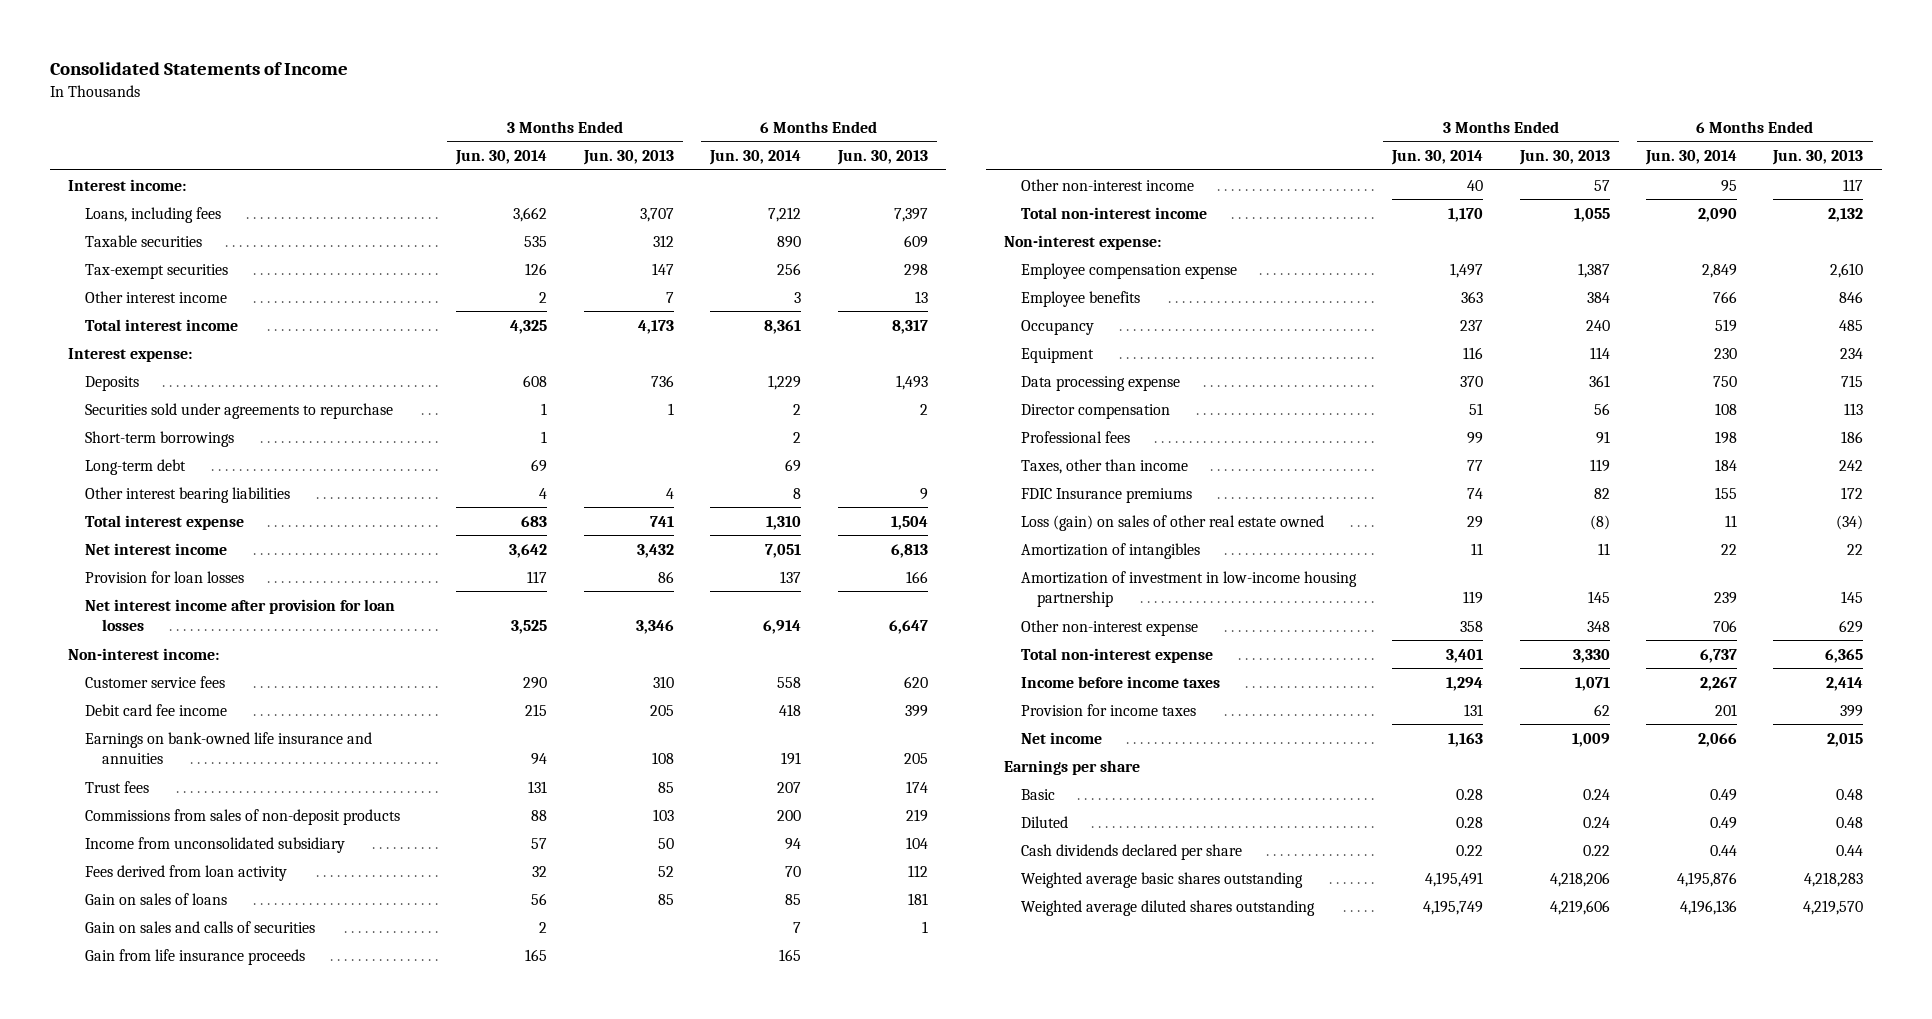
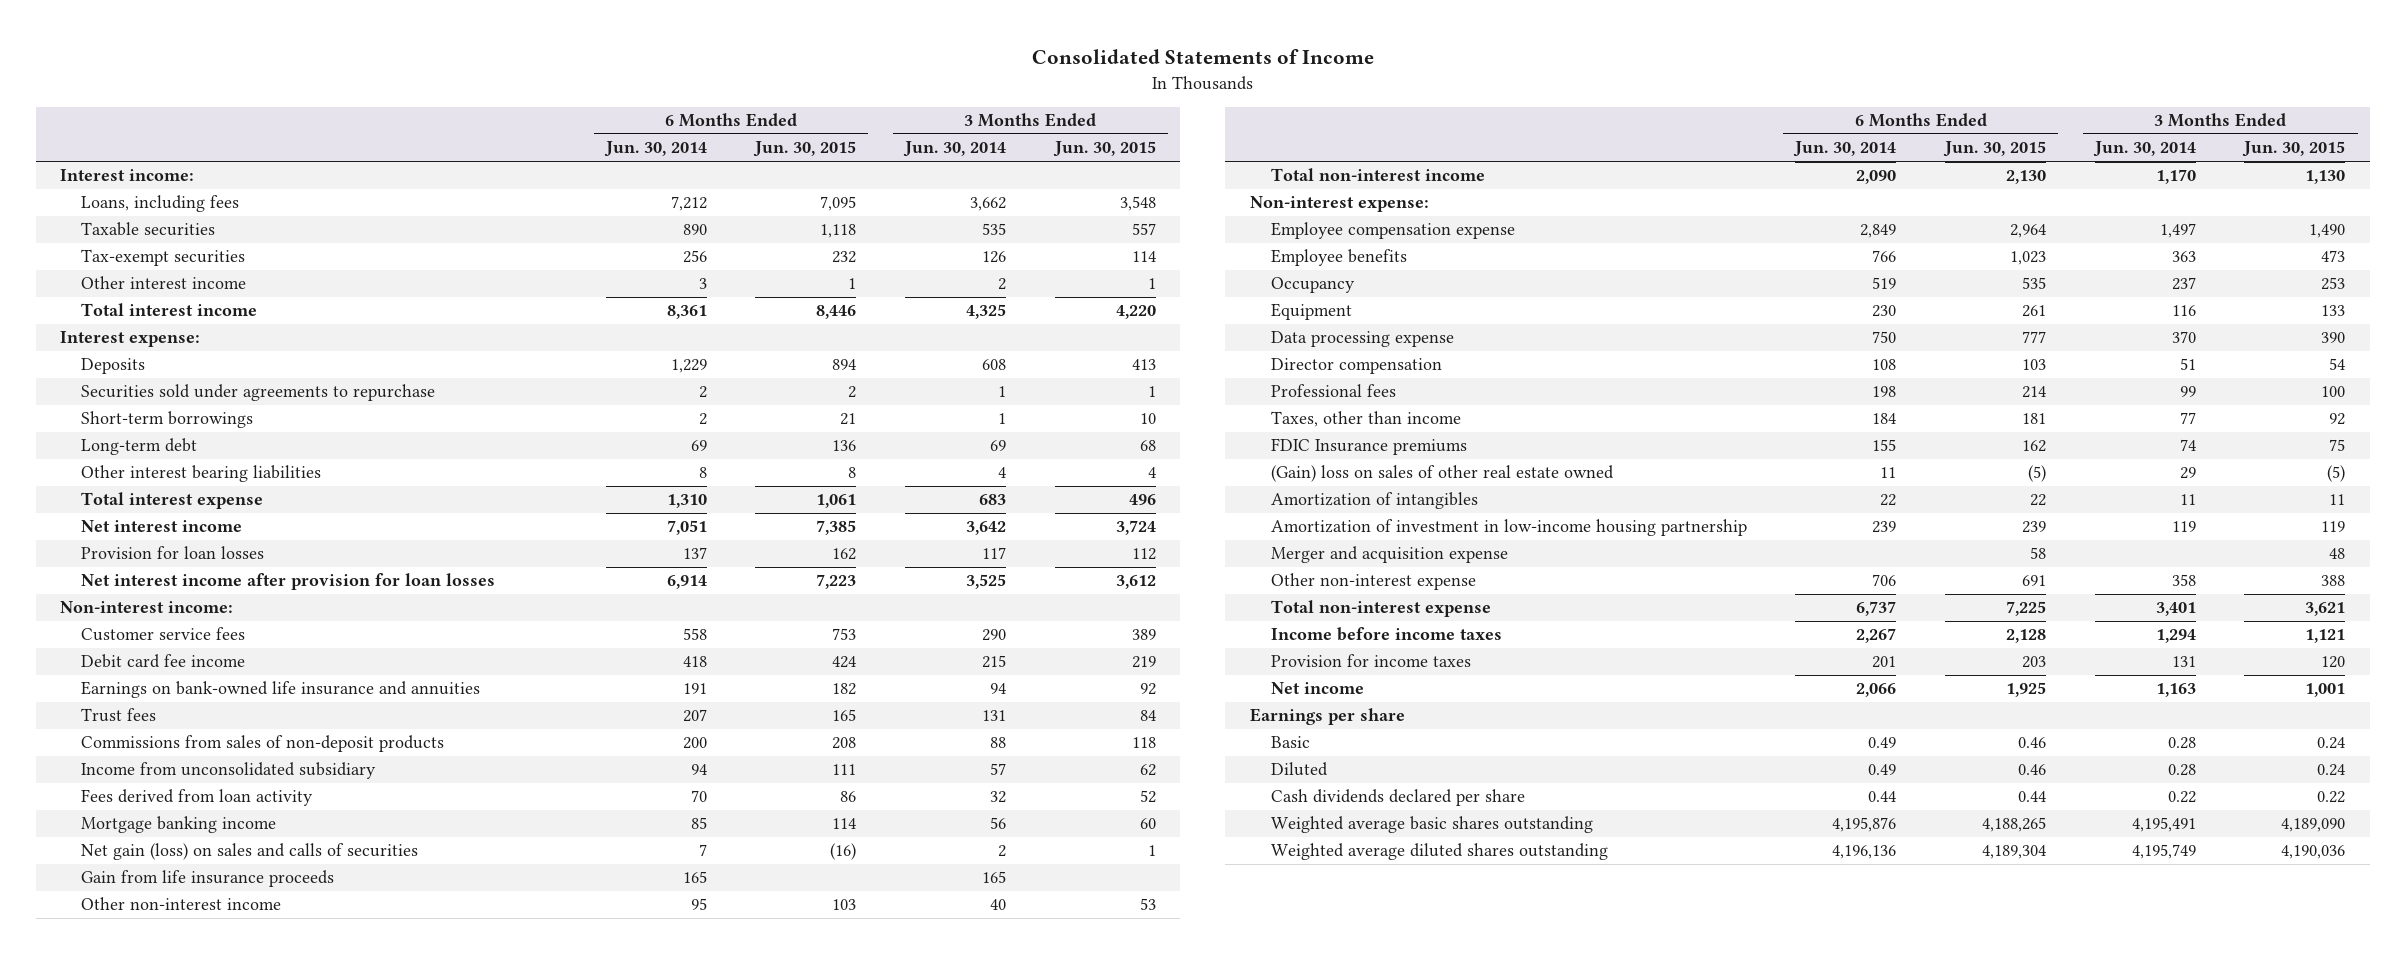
- | 3 Months Ended Jun. 30, 2014 | 3 Months Ended Jun. 30, 2013 | 6 Months Ended Jun. 30, 2014 | 6 Months Ended Jun. 30, 2013
+ | 6 Months Ended Jun. 30, 2014 | 6 Months Ended Jun. 30, 2015 | 3 Months Ended Jun. 30, 2014 | 3 Months Ended Jun. 30, 2015
- Gain on sales of loans | 56 | 85 | 85 | 181
- Gain on sales and calls of securities | 2 | | 7 | 1
+ Mortgage banking income | 85 | 114 | 56 | 60
+ Net gain (loss) on sales and calls of securities | 7 | (16) | 2 | 1
- Loss (gain) on sales of other real estate owned | 29 | (8) | 11 | (34)
+ (Gain) loss on sales of other real estate owned | 11 | (5) | 29 | (5)
+ Merger and acquisition expense | | 58 | | 48

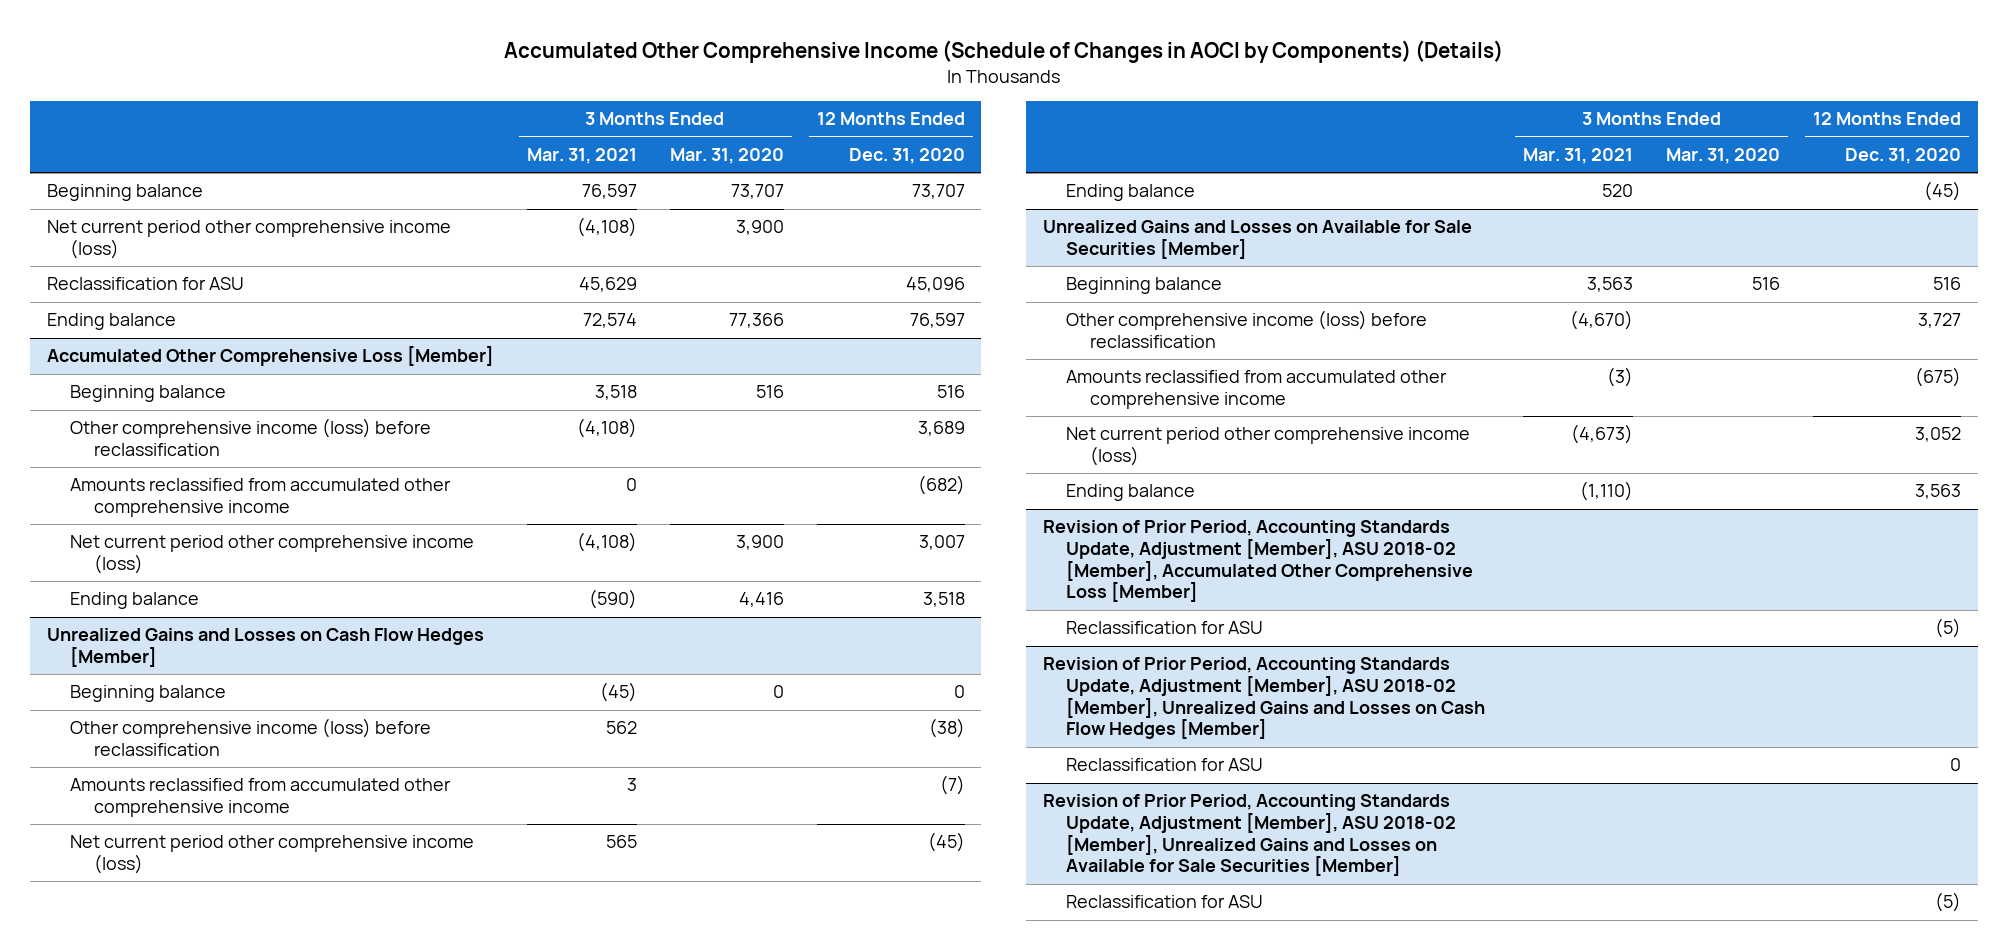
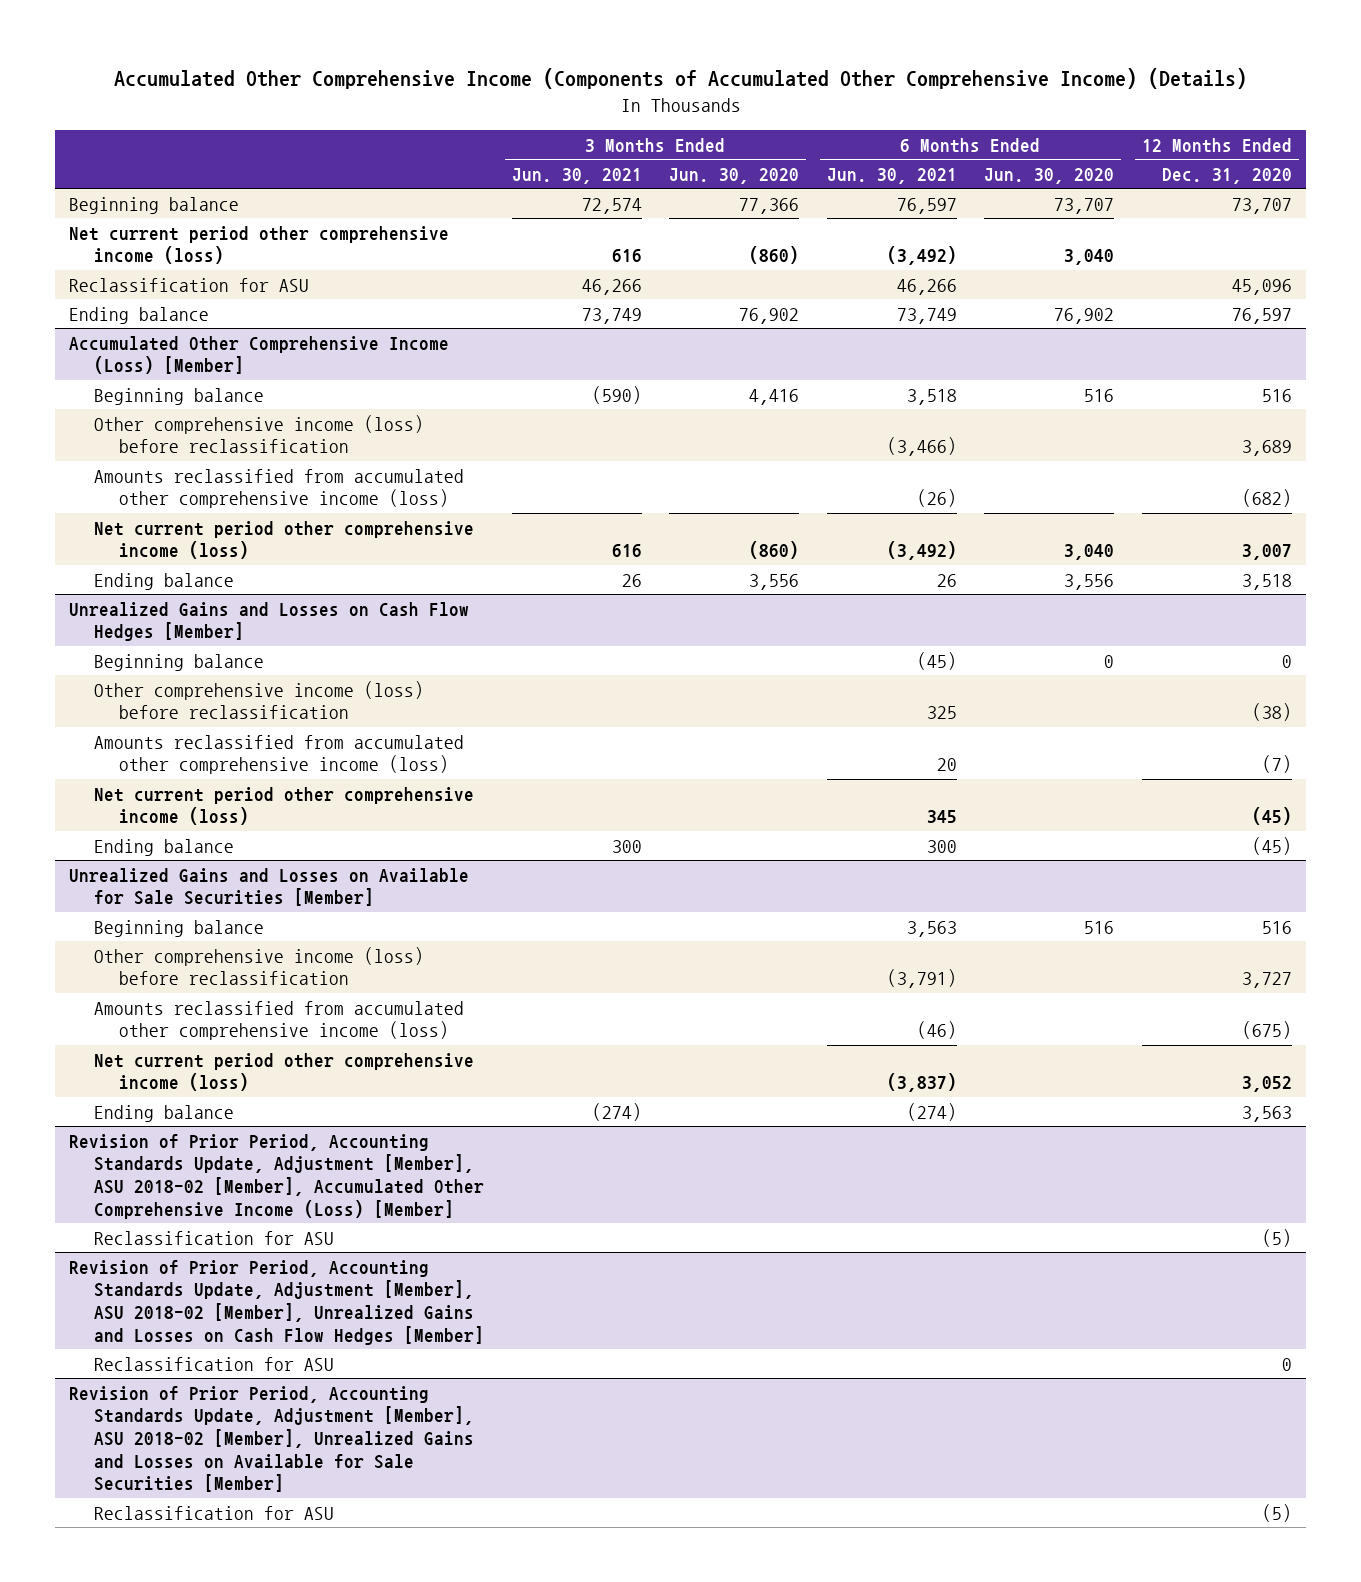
- Accumulated Other Comprehensive Income (Schedule of Changes in AOCI by Components) (Details)
+ Accumulated Other Comprehensive Income (Components of Accumulated Other Comprehensive Income) (Details)
- | 3 Months Ended Mar. 31, 2021 | 3 Months Ended Mar. 31, 2020 | 12 Months Ended Dec. 31, 2020
+ | 3 Months Ended Jun. 30, 2021 | 3 Months Ended Jun. 30, 2020 | 6 Months Ended Jun. 30, 2021 | 6 Months Ended Jun. 30, 2020 | 12 Months Ended Dec. 31, 2020
- Accumulated Other Comprehensive Loss [Member]
+ Accumulated Other Comprehensive Income (Loss) [Member]
- Amounts reclassified from accumulated other comprehensive income | 0 | | (682)
+ Amounts reclassified from accumulated other comprehensive income (loss) | | | (26) | | (682)
@ Unrealized Gains and Losses on Cash Flow Hedges [Member]
- Amounts reclassified from accumulated other comprehensive income | 3 | | (7)
+ Amounts reclassified from accumulated other comprehensive income (loss) | | | 20 | | (7)
@ Unrealized Gains and Losses on Available for Sale Securities [Member]
- Amounts reclassified from accumulated other comprehensive income | (3) | | (675)
+ Amounts reclassified from accumulated other comprehensive income (loss) | | | (46) | | (675)
- Revision of Prior Period, Accounting Standards Update, Adjustment [Member], ASU 2018-02 [Member], Accumulated Other Comprehensive Loss [Member]
+ Revision of Prior Period, Accounting Standards Update, Adjustment [Member], ASU 2018-02 [Member], Accumulated Other Comprehensive Income (Loss) [Member]

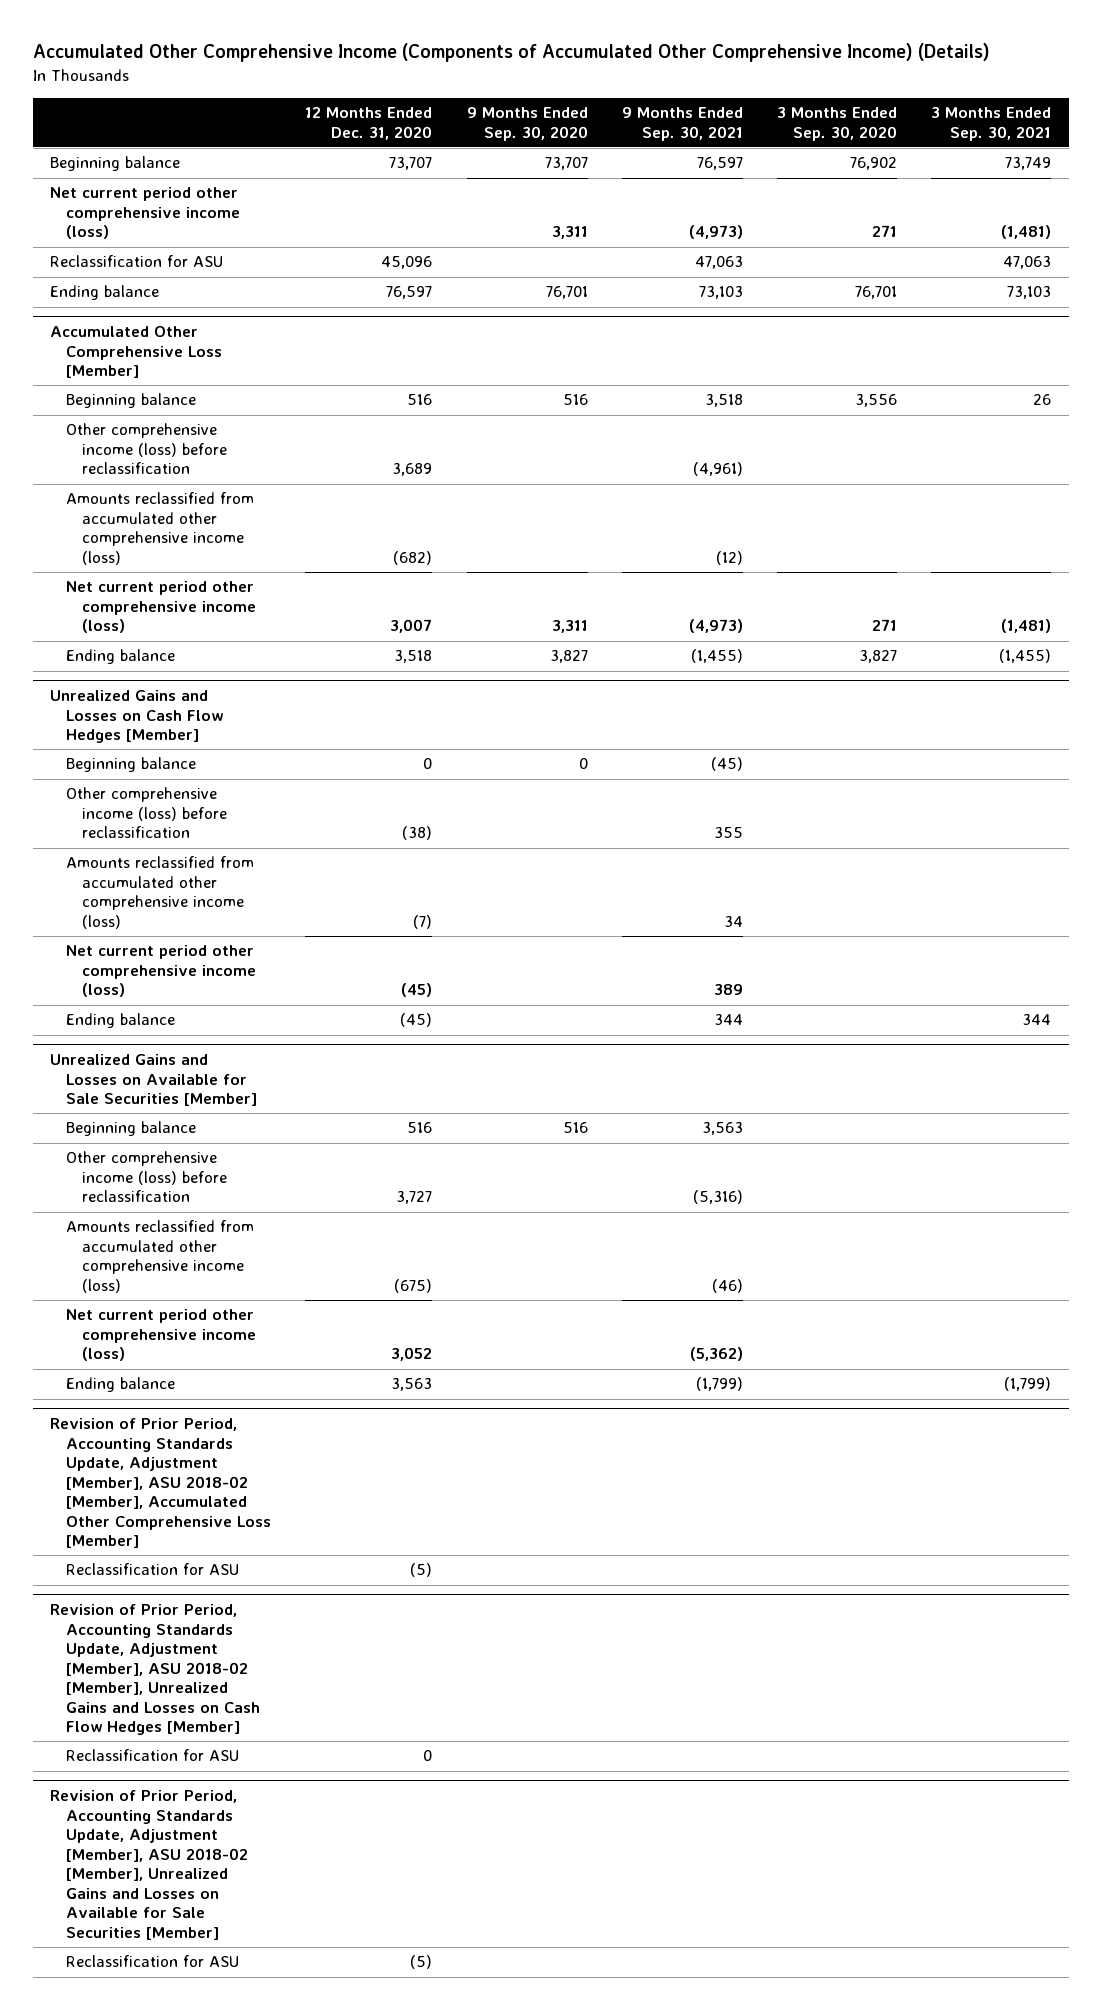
- | 3 Months Ended Jun. 30, 2021 | 3 Months Ended Jun. 30, 2020 | 6 Months Ended Jun. 30, 2021 | 6 Months Ended Jun. 30, 2020 | 12 Months Ended Dec. 31, 2020
+ | 12 Months Ended Dec. 31, 2020 | 9 Months Ended Sep. 30, 2020 | 9 Months Ended Sep. 30, 2021 | 3 Months Ended Sep. 30, 2020 | 3 Months Ended Sep. 30, 2021
- Accumulated Other Comprehensive Income (Loss) [Member]
+ Accumulated Other Comprehensive Loss [Member]
- Revision of Prior Period, Accounting Standards Update, Adjustment [Member], ASU 2018-02 [Member], Accumulated Other Comprehensive Income (Loss) [Member]
+ Revision of Prior Period, Accounting Standards Update, Adjustment [Member], ASU 2018-02 [Member], Accumulated Other Comprehensive Loss [Member]

